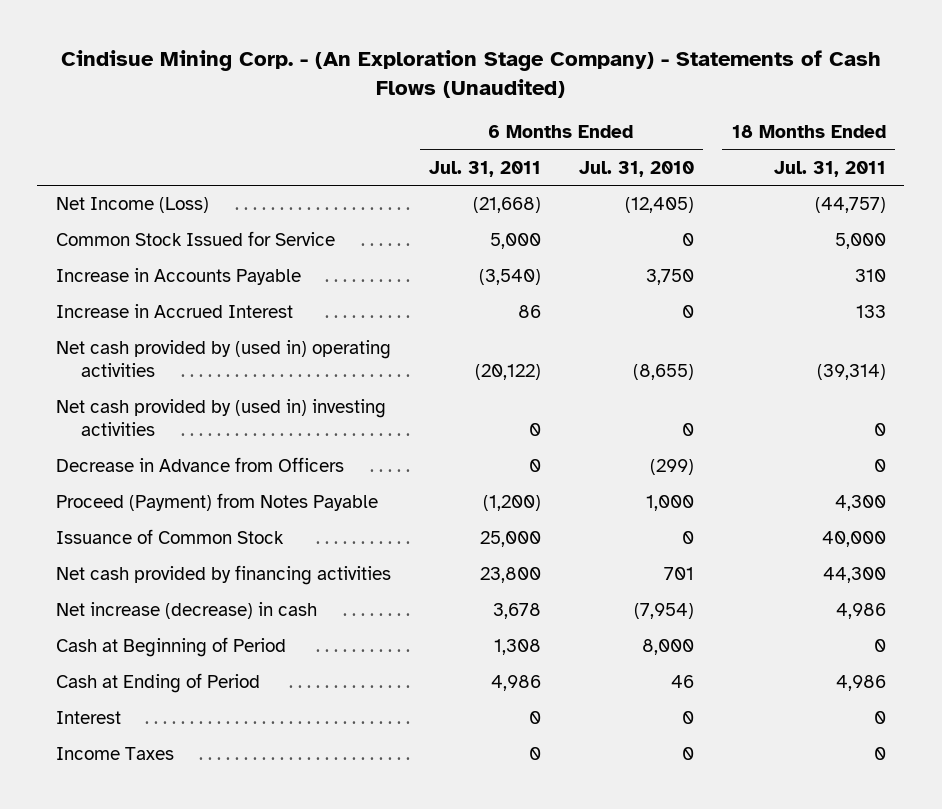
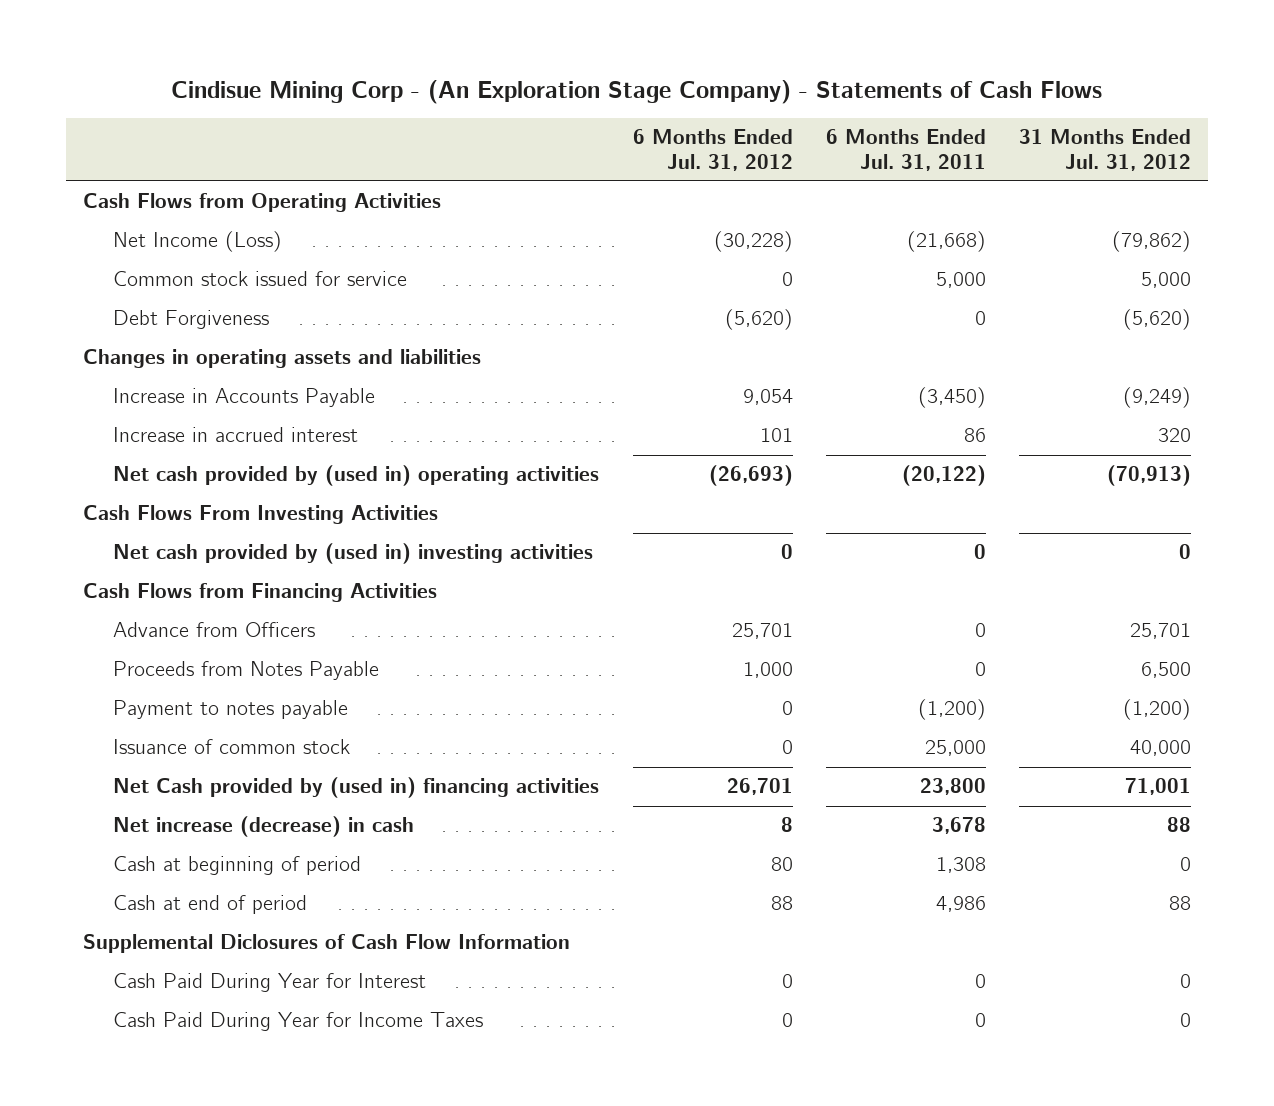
- Cindisue Mining Corp. - (An Exploration Stage Company) - Statements of Cash Flows (Unaudited)
+ Cindisue Mining Corp - (An Exploration Stage Company) - Statements of Cash Flows
- | 6 Months Ended Jul. 31, 2011 | 6 Months Ended Jul. 31, 2010 | 18 Months Ended Jul. 31, 2011
+ | 6 Months Ended Jul. 31, 2012 | 6 Months Ended Jul. 31, 2011 | 31 Months Ended Jul. 31, 2012
+ Cash Flows from Operating Activities
- Common Stock Issued for Service | 5,000 | 0 | 5,000
- Increase in Accounts Payable | (3,540) | 3,750 | 310
- Increase in Accrued Interest | 86 | 0 | 133
+ Common stock issued for service | 0 | 5,000 | 5,000
+ Debt Forgiveness | (5,620) | 0 | (5,620)
+ Changes in operating assets and liabilities
+ Increase in Accounts Payable | 9,054 | (3,450) | (9,249)
+ Increase in accrued interest | 101 | 86 | 320
+ Cash Flows From Investing Activities
- Decrease in Advance from Officers | 0 | (299) | 0
- Proceed (Payment) from Notes Payable | (1,200) | 1,000 | 4,300
- Issuance of Common Stock | 25,000 | 0 | 40,000
- Net cash provided by financing activities | 23,800 | 701 | 44,300
+ Cash Flows from Financing Activities
+ Advance from Officers | 25,701 | 0 | 25,701
+ Proceeds from Notes Payable | 1,000 | 0 | 6,500
+ Payment to notes payable | 0 | (1,200) | (1,200)
+ Issuance of common stock | 0 | 25,000 | 40,000
+ Net Cash provided by (used in) financing activities | 26,701 | 23,800 | 71,001
- Cash at Beginning of Period | 1,308 | 8,000 | 0
- Cash at Ending of Period | 4,986 | 46 | 4,986
- Interest | 0 | 0 | 0
- Income Taxes | 0 | 0 | 0
+ Cash at beginning of period | 80 | 1,308 | 0
+ Cash at end of period | 88 | 4,986 | 88
+ Supplemental Diclosures of Cash Flow Information
+ Cash Paid During Year for Interest | 0 | 0 | 0
+ Cash Paid During Year for Income Taxes | 0 | 0 | 0

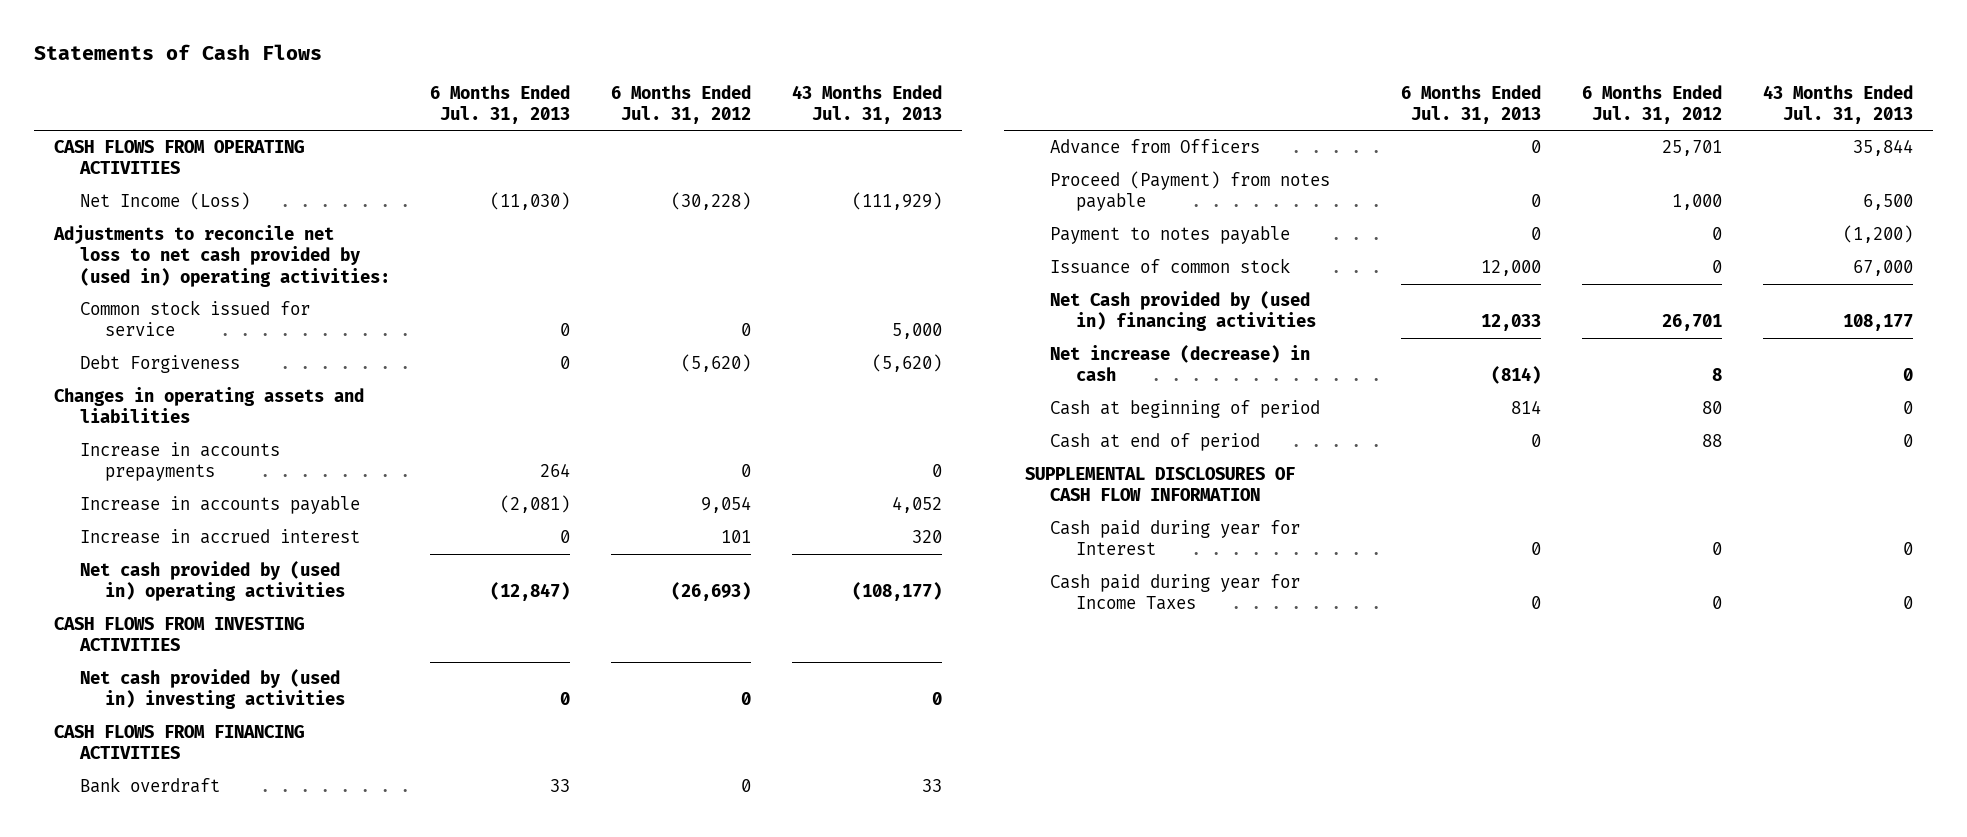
- Cindisue Mining Corp - (An Exploration Stage Company) - Statements of Cash Flows
+ Statements of Cash Flows
- | 6 Months Ended Jul. 31, 2012 | 6 Months Ended Jul. 31, 2011 | 31 Months Ended Jul. 31, 2012
+ | 6 Months Ended Jul. 31, 2013 | 6 Months Ended Jul. 31, 2012 | 43 Months Ended Jul. 31, 2013
- Cash Flows from Operating Activities
+ CASH FLOWS FROM OPERATING ACTIVITIES
+ Adjustments to reconcile net loss to net cash provided by (used in) operating activities:
- Increase in Accounts Payable | 9,054 | (3,450) | (9,249)
+ Increase in accounts prepayments | 264 | 0 | 0
+ Increase in accounts payable | (2,081) | 9,054 | 4,052
- Cash Flows From Investing Activities
+ CASH FLOWS FROM INVESTING ACTIVITIES
- Cash Flows from Financing Activities
+ CASH FLOWS FROM FINANCING ACTIVITIES
+ Bank overdraft | 33 | 0 | 33
- Proceeds from Notes Payable | 1,000 | 0 | 6,500
+ Proceed (Payment) from notes payable | 0 | 1,000 | 6,500
- Supplemental Diclosures of Cash Flow Information
- Cash Paid During Year for Interest | 0 | 0 | 0
- Cash Paid During Year for Income Taxes | 0 | 0 | 0
+ SUPPLEMENTAL DISCLOSURES OF CASH FLOW INFORMATION
+ Cash paid during year for Interest | 0 | 0 | 0
+ Cash paid during year for Income Taxes | 0 | 0 | 0

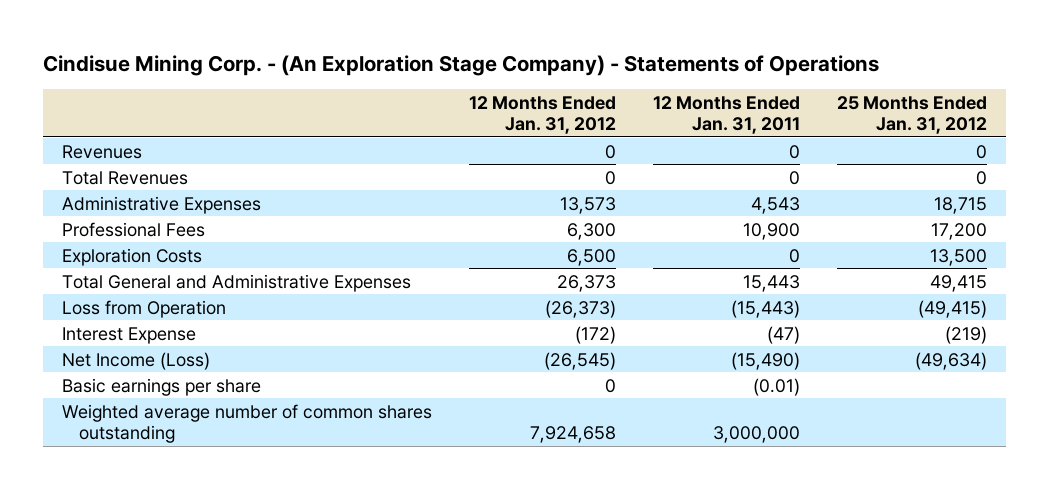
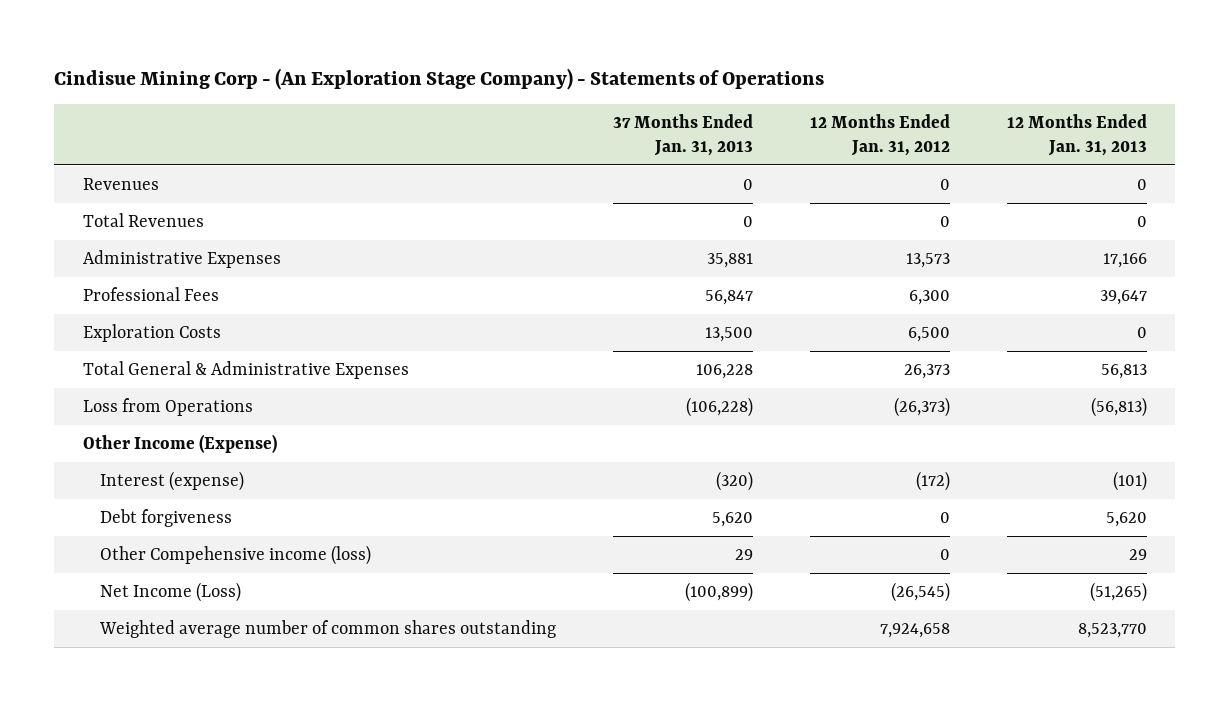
- Cindisue Mining Corp. - (An Exploration Stage Company) - Statements of Operations
+ Cindisue Mining Corp - (An Exploration Stage Company) - Statements of Operations
- | 12 Months Ended Jan. 31, 2012 | 12 Months Ended Jan. 31, 2011 | 25 Months Ended Jan. 31, 2012
+ | 37 Months Ended Jan. 31, 2013 | 12 Months Ended Jan. 31, 2012 | 12 Months Ended Jan. 31, 2013
- Total General and Administrative Expenses | 26,373 | 15,443 | 49,415
- Loss from Operation | (26,373) | (15,443) | (49,415)
- Interest Expense | (172) | (47) | (219)
+ Total General & Administrative Expenses | 106,228 | 26,373 | 56,813
+ Loss from Operations | (106,228) | (26,373) | (56,813)
+ Other Income (Expense)
+ Interest (expense) | (320) | (172) | (101)
+ Debt forgiveness | 5,620 | 0 | 5,620
+ Other Compehensive income (loss) | 29 | 0 | 29
- Basic earnings per share | 0 | (0.01) |

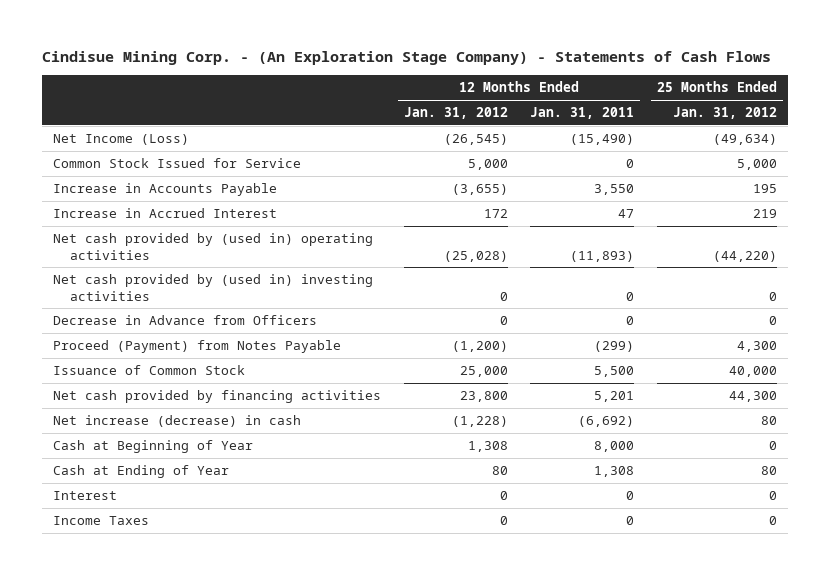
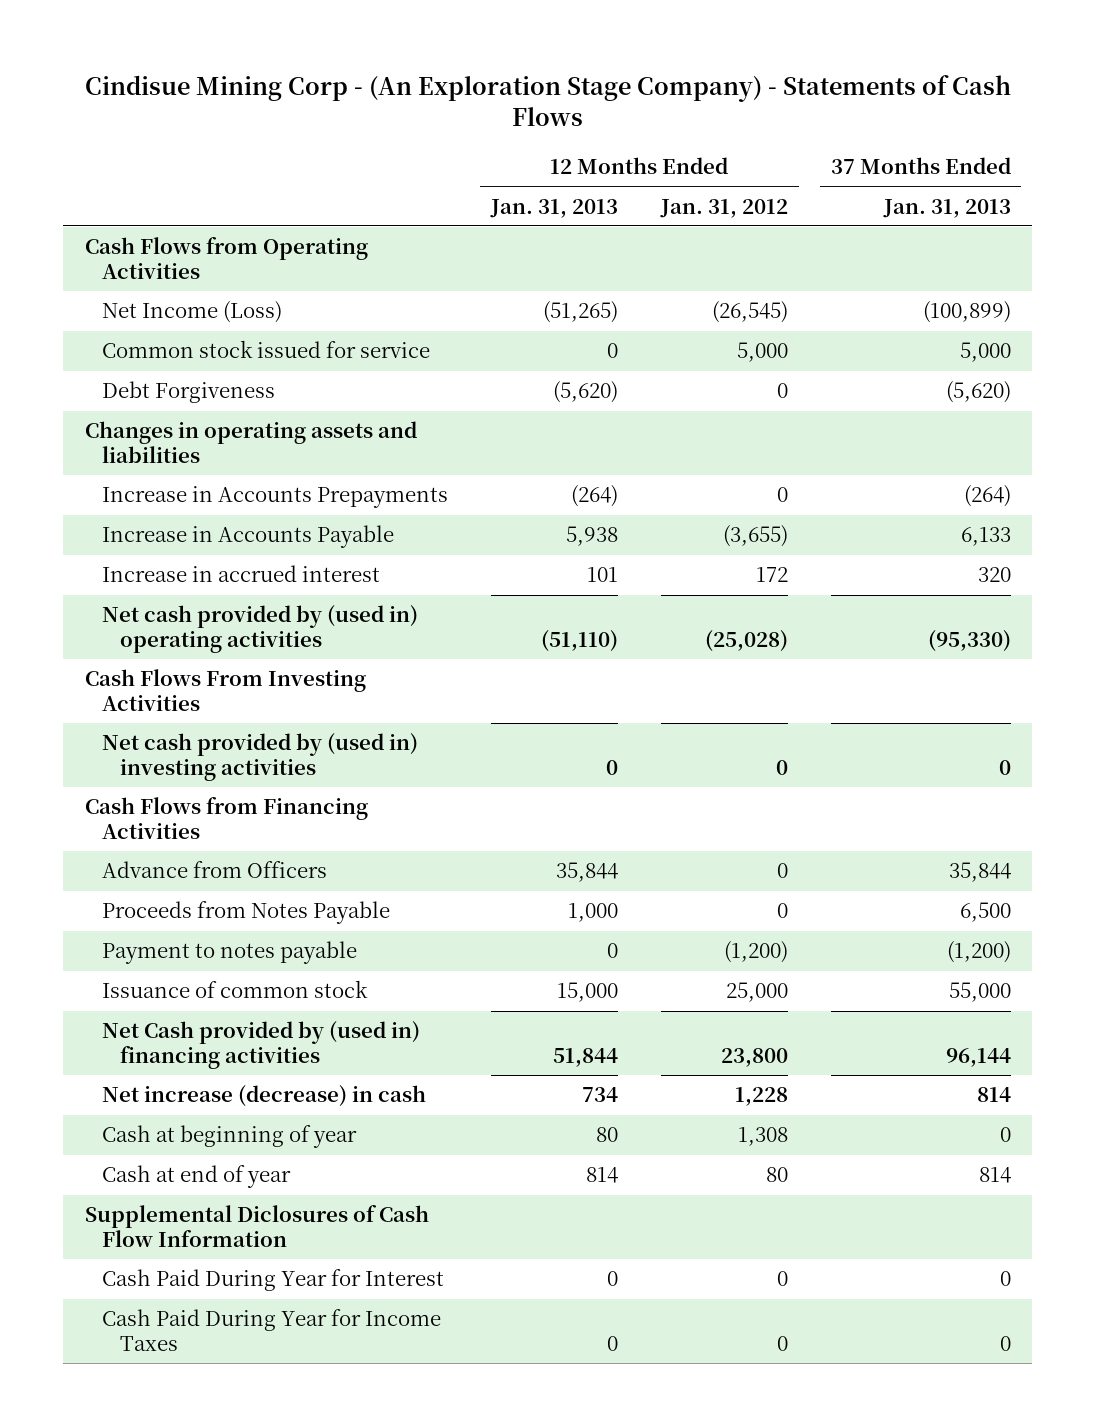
- Cindisue Mining Corp. - (An Exploration Stage Company) - Statements of Cash Flows
+ Cindisue Mining Corp - (An Exploration Stage Company) - Statements of Cash Flows
- | 12 Months Ended Jan. 31, 2012 | 12 Months Ended Jan. 31, 2011 | 25 Months Ended Jan. 31, 2012
+ | 12 Months Ended Jan. 31, 2013 | 12 Months Ended Jan. 31, 2012 | 37 Months Ended Jan. 31, 2013
+ Cash Flows from Operating Activities
- Common Stock Issued for Service | 5,000 | 0 | 5,000
+ Common stock issued for service | 0 | 5,000 | 5,000
+ Debt Forgiveness | (5,620) | 0 | (5,620)
+ Changes in operating assets and liabilities
+ Increase in Accounts Prepayments | (264) | 0 | (264)
- Increase in Accrued Interest | 172 | 47 | 219
+ Increase in accrued interest | 101 | 172 | 320
+ Cash Flows From Investing Activities
- Decrease in Advance from Officers | 0 | 0 | 0
- Proceed (Payment) from Notes Payable | (1,200) | (299) | 4,300
- Issuance of Common Stock | 25,000 | 5,500 | 40,000
- Net cash provided by financing activities | 23,800 | 5,201 | 44,300
- Net increase (decrease) in cash | (1,228) | (6,692) | 80
- Cash at Beginning of Year | 1,308 | 8,000 | 0
- Cash at Ending of Year | 80 | 1,308 | 80
- Interest | 0 | 0 | 0
- Income Taxes | 0 | 0 | 0
+ Cash Flows from Financing Activities
+ Advance from Officers | 35,844 | 0 | 35,844
+ Proceeds from Notes Payable | 1,000 | 0 | 6,500
+ Payment to notes payable | 0 | (1,200) | (1,200)
+ Issuance of common stock | 15,000 | 25,000 | 55,000
+ Net Cash provided by (used in) financing activities | 51,844 | 23,800 | 96,144
+ Net increase (decrease) in cash | 734 | 1,228 | 814
+ Cash at beginning of year | 80 | 1,308 | 0
+ Cash at end of year | 814 | 80 | 814
+ Supplemental Diclosures of Cash Flow Information
+ Cash Paid During Year for Interest | 0 | 0 | 0
+ Cash Paid During Year for Income Taxes | 0 | 0 | 0

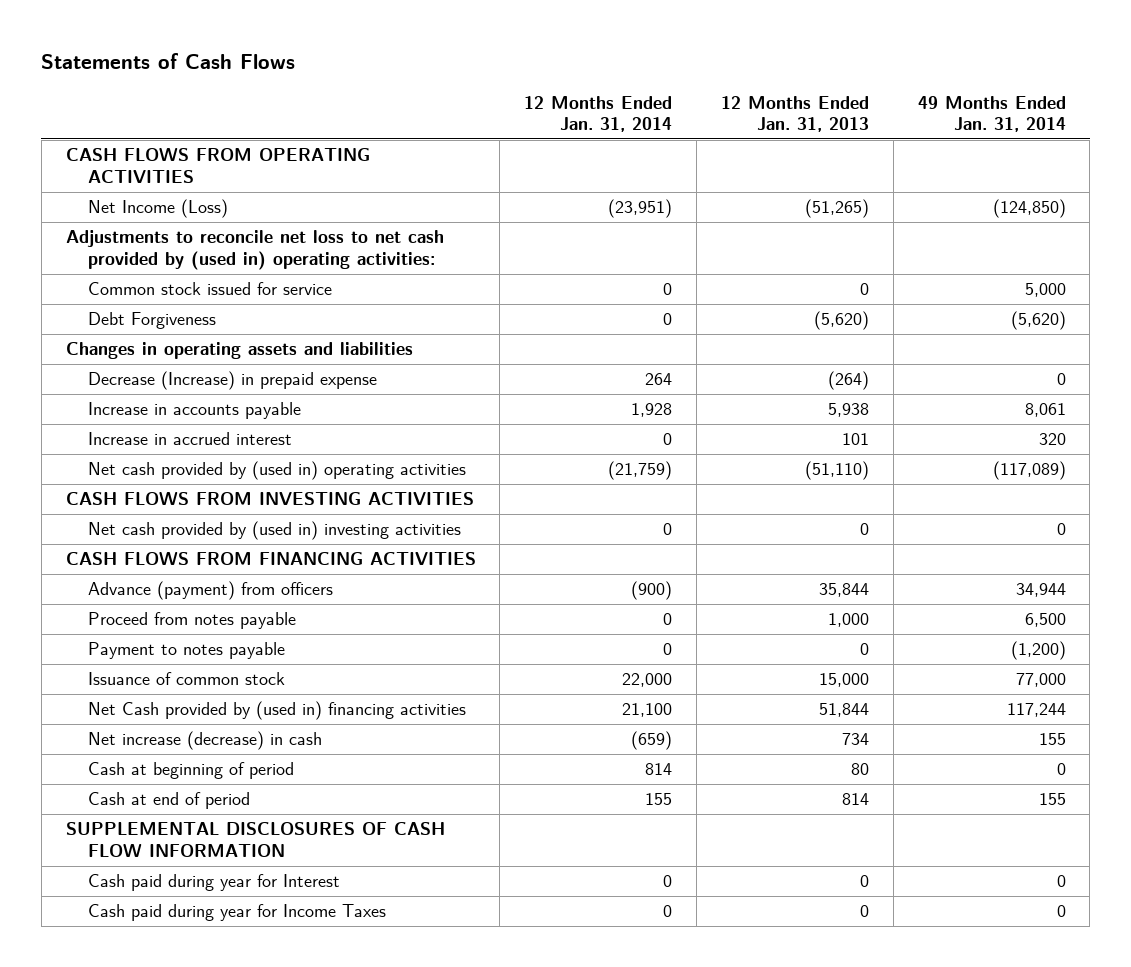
- Cindisue Mining Corp - (An Exploration Stage Company) - Statements of Cash Flows
+ Statements of Cash Flows
- | 12 Months Ended Jan. 31, 2013 | 12 Months Ended Jan. 31, 2012 | 37 Months Ended Jan. 31, 2013
+ | 12 Months Ended Jan. 31, 2014 | 12 Months Ended Jan. 31, 2013 | 49 Months Ended Jan. 31, 2014
- Cash Flows from Operating Activities
+ CASH FLOWS FROM OPERATING ACTIVITIES
+ Adjustments to reconcile net loss to net cash provided by (used in) operating activities:
- Increase in Accounts Prepayments | (264) | 0 | (264)
- Increase in Accounts Payable | 5,938 | (3,655) | 6,133
+ Decrease (Increase) in prepaid expense | 264 | (264) | 0
+ Increase in accounts payable | 1,928 | 5,938 | 8,061
- Cash Flows From Investing Activities
+ CASH FLOWS FROM INVESTING ACTIVITIES
- Cash Flows from Financing Activities
- Advance from Officers | 35,844 | 0 | 35,844
- Proceeds from Notes Payable | 1,000 | 0 | 6,500
+ CASH FLOWS FROM FINANCING ACTIVITIES
+ Advance (payment) from officers | (900) | 35,844 | 34,944
+ Proceed from notes payable | 0 | 1,000 | 6,500
- Cash at beginning of year | 80 | 1,308 | 0
- Cash at end of year | 814 | 80 | 814
- Supplemental Diclosures of Cash Flow Information
- Cash Paid During Year for Interest | 0 | 0 | 0
- Cash Paid During Year for Income Taxes | 0 | 0 | 0
+ Cash at beginning of period | 814 | 80 | 0
+ Cash at end of period | 155 | 814 | 155
+ SUPPLEMENTAL DISCLOSURES OF CASH FLOW INFORMATION
+ Cash paid during year for Interest | 0 | 0 | 0
+ Cash paid during year for Income Taxes | 0 | 0 | 0

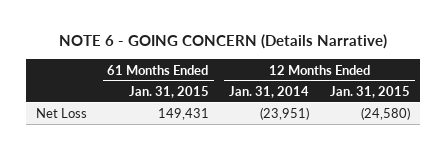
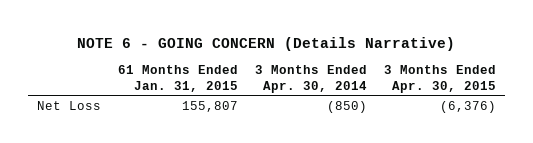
- | 61 Months Ended Jan. 31, 2015 | 12 Months Ended Jan. 31, 2014 | 12 Months Ended Jan. 31, 2015
+ | 61 Months Ended Jan. 31, 2015 | 3 Months Ended Apr. 30, 2014 | 3 Months Ended Apr. 30, 2015
- Net Loss | 149,431 | (23,951) | (24,580)
+ Net Loss | 155,807 | (850) | (6,376)

